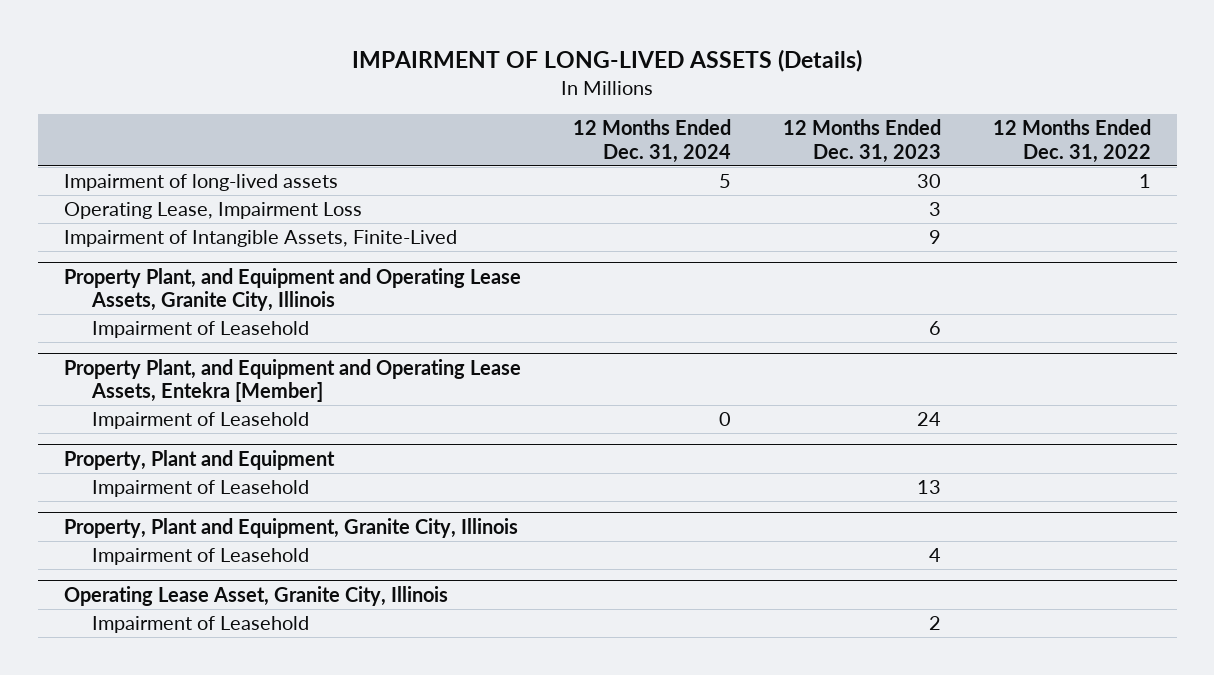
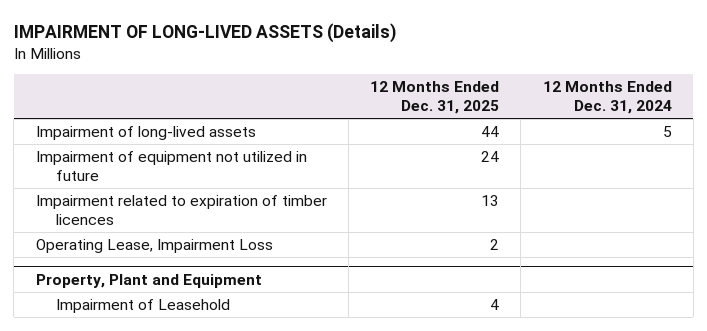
- | 12 Months Ended Dec. 31, 2024 | 12 Months Ended Dec. 31, 2023 | 12 Months Ended Dec. 31, 2022
+ | 12 Months Ended Dec. 31, 2025 | 12 Months Ended Dec. 31, 2024
+ Impairment of equipment not utilized in future | 24 |
+ Impairment related to expiration of timber licences | 13 |
- Impairment of Intangible Assets, Finite-Lived | | 9 |
- Property Plant, and Equipment and Operating Lease Assets, Granite City, Illinois
- Impairment of Leasehold | | 6 |
- Property Plant, and Equipment and Operating Lease Assets, Entekra [Member]
- Impairment of Leasehold | 0 | 24 |
- Property, Plant and Equipment, Granite City, Illinois
- Impairment of Leasehold | | 4 |
- Operating Lease Asset, Granite City, Illinois
- Impairment of Leasehold | | 2 |

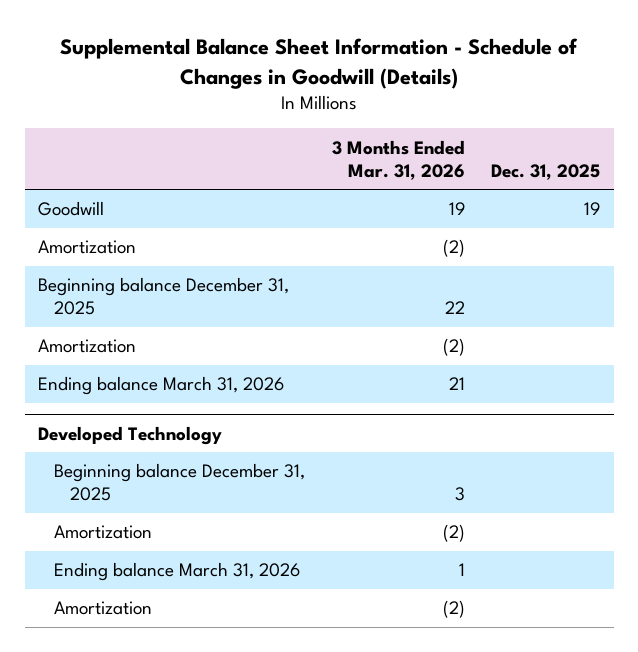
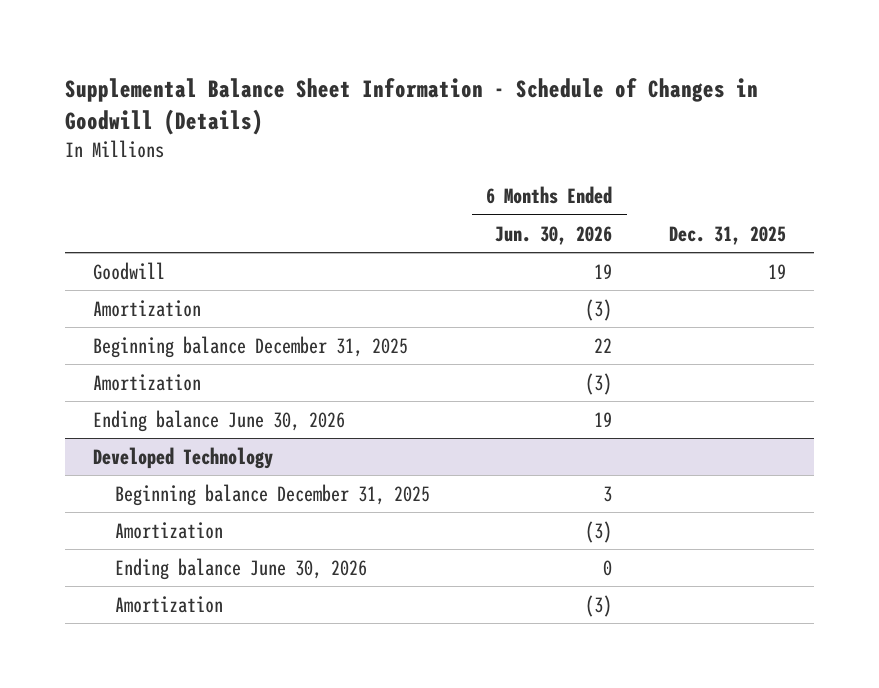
- | 3 Months Ended Mar. 31, 2026 | Dec. 31, 2025
+ | 6 Months Ended Jun. 30, 2026 | Dec. 31, 2025
- Ending balance March 31, 2026 | 21 |
+ Ending balance June 30, 2026 | 19 |
@ Developed Technology
- Ending balance March 31, 2026 | 1 |
+ Ending balance June 30, 2026 | 0 |

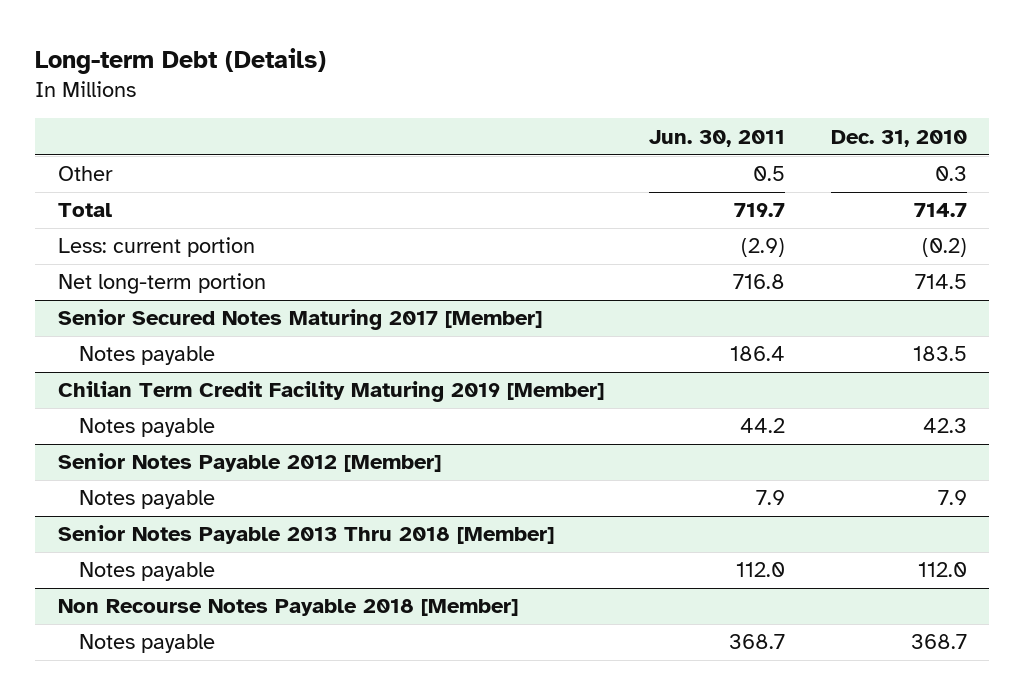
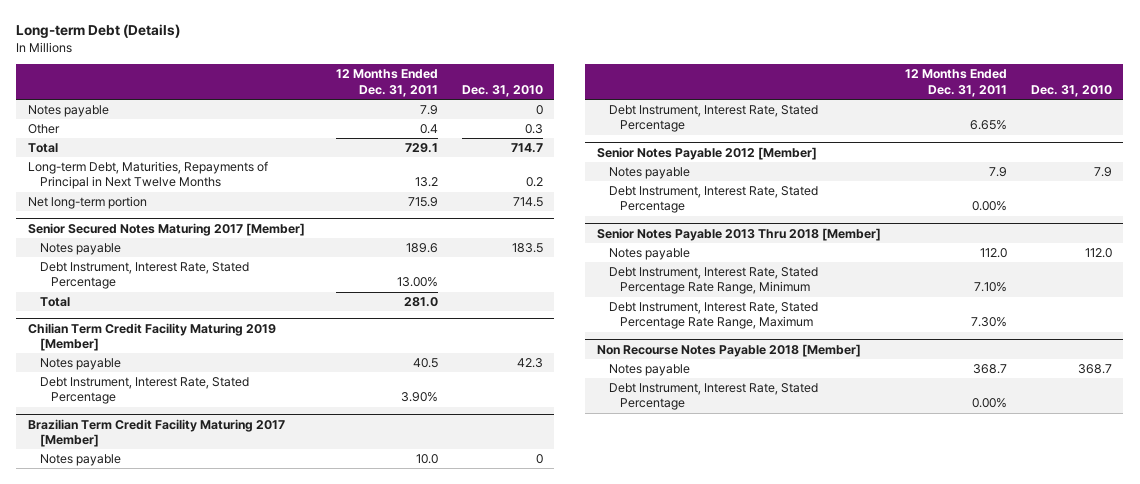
- | Jun. 30, 2011 | Dec. 31, 2010
+ | 12 Months Ended Dec. 31, 2011 | Dec. 31, 2010
+ Notes payable | 7.9 | 0
- Less: current portion | (2.9) | (0.2)
+ Long-term Debt, Maturities, Repayments of Principal in Next Twelve Months | 13.2 | 0.2
@ Senior Secured Notes Maturing 2017 [Member]
+ Debt Instrument, Interest Rate, Stated Percentage | 13.00% |
+ Total | 281.0 |
@ Chilian Term Credit Facility Maturing 2019 [Member]
+ Debt Instrument, Interest Rate, Stated Percentage | 3.90% |
+ Brazilian Term Credit Facility Maturing 2017 [Member]
+ Notes payable | 10.0 | 0
+ Debt Instrument, Interest Rate, Stated Percentage | 6.65% |
@ Senior Notes Payable 2012 [Member]
+ Debt Instrument, Interest Rate, Stated Percentage | 0.00% |
@ Senior Notes Payable 2013 Thru 2018 [Member]
+ Debt Instrument, Interest Rate, Stated Percentage Rate Range, Minimum | 7.10% |
+ Debt Instrument, Interest Rate, Stated Percentage Rate Range, Maximum | 7.30% |
@ Non Recourse Notes Payable 2018 [Member]
+ Debt Instrument, Interest Rate, Stated Percentage | 0.00% |

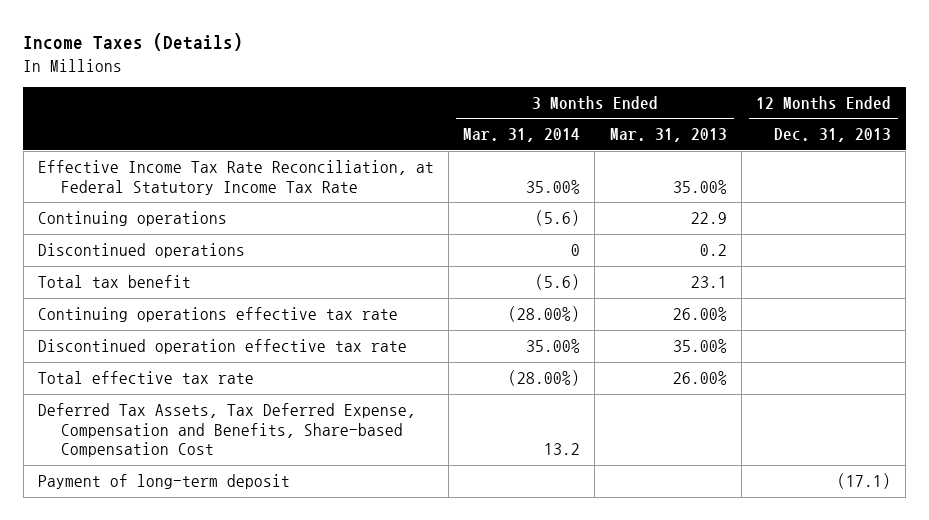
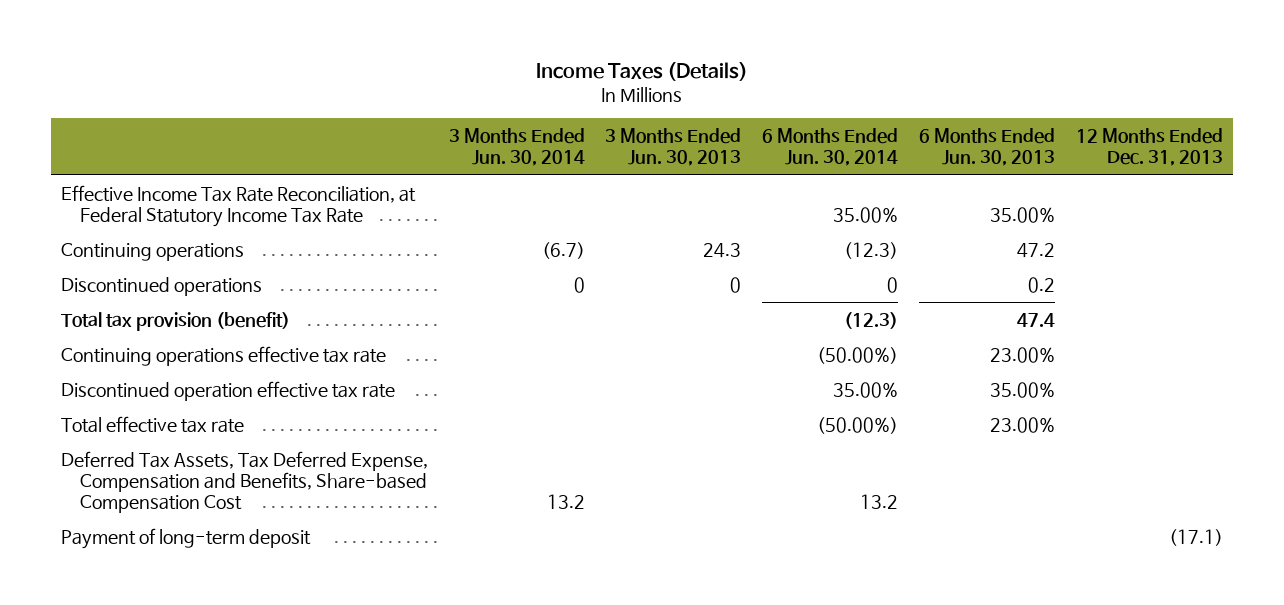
- | 3 Months Ended Mar. 31, 2014 | 3 Months Ended Mar. 31, 2013 | 12 Months Ended Dec. 31, 2013
+ | 3 Months Ended Jun. 30, 2014 | 3 Months Ended Jun. 30, 2013 | 6 Months Ended Jun. 30, 2014 | 6 Months Ended Jun. 30, 2013 | 12 Months Ended Dec. 31, 2013
- Total tax benefit | (5.6) | 23.1 |
+ Total tax provision (benefit) | | | (12.3) | 47.4 |

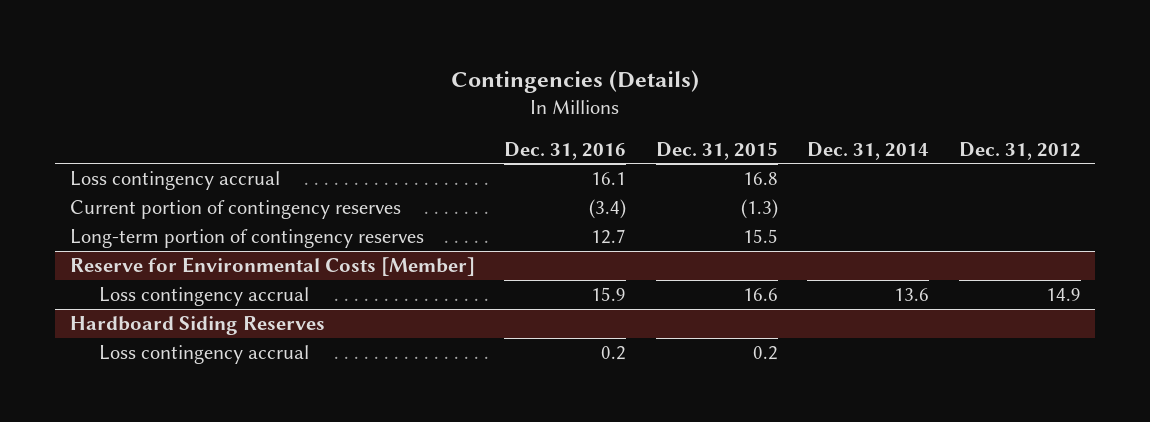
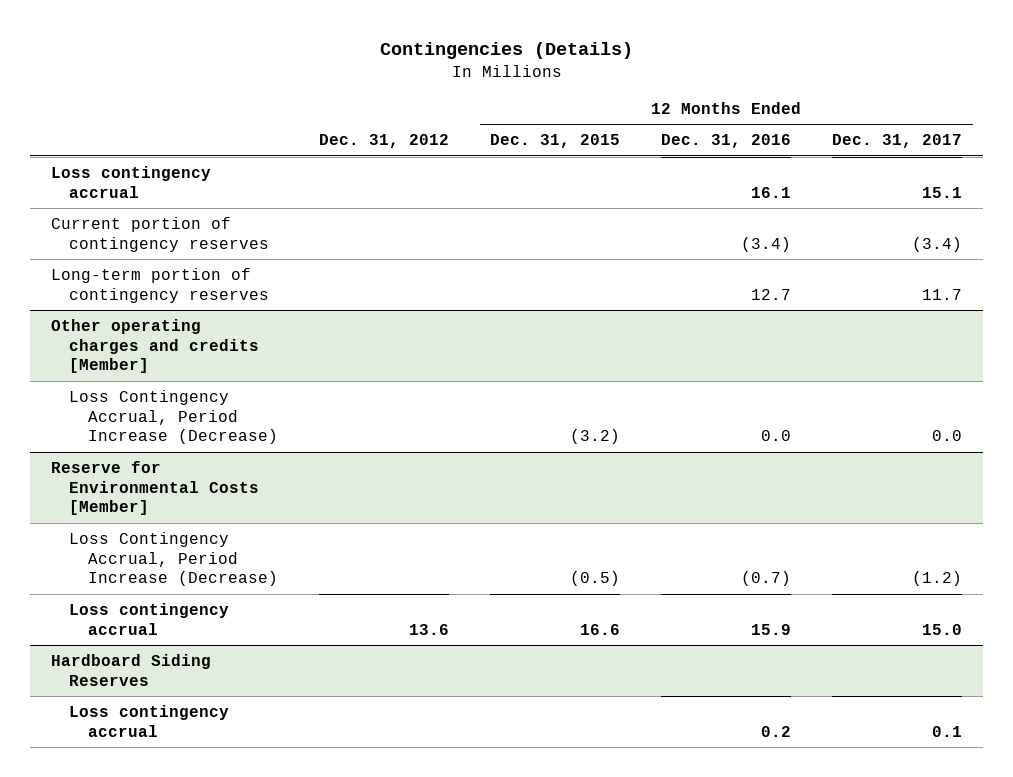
- | Dec. 31, 2016 | Dec. 31, 2015 | Dec. 31, 2014 | Dec. 31, 2012
+ | Dec. 31, 2012 | 12 Months Ended Dec. 31, 2015 | 12 Months Ended Dec. 31, 2016 | 12 Months Ended Dec. 31, 2017
+ Other operating charges and credits [Member]
+ Loss Contingency Accrual, Period Increase (Decrease) | | (3.2) | 0.0 | 0.0
@ Reserve for Environmental Costs [Member]
- Loss contingency accrual | 15.9 | 16.6 | 13.6 | 14.9
+ Loss Contingency Accrual, Period Increase (Decrease) | | (0.5) | (0.7) | (1.2)
+ Loss contingency accrual | 13.6 | 16.6 | 15.9 | 15.0

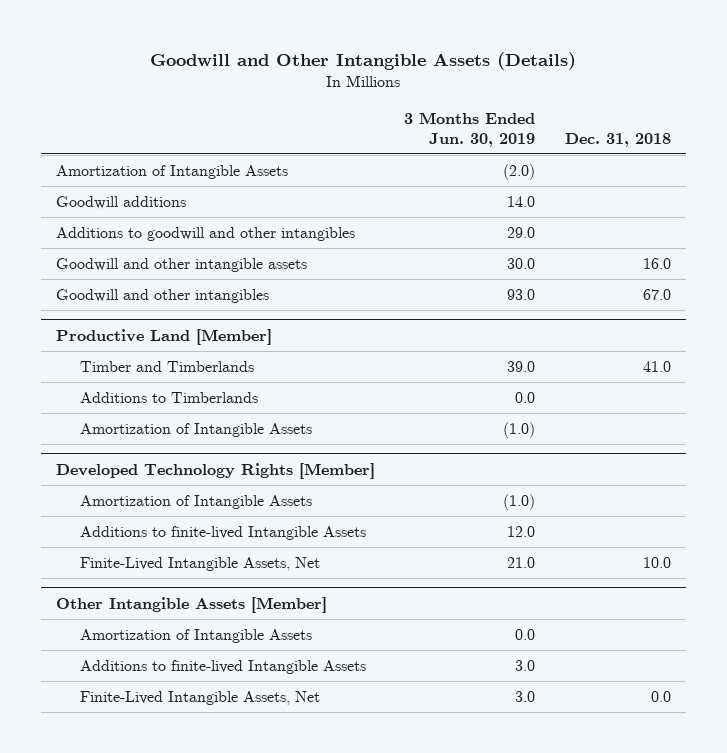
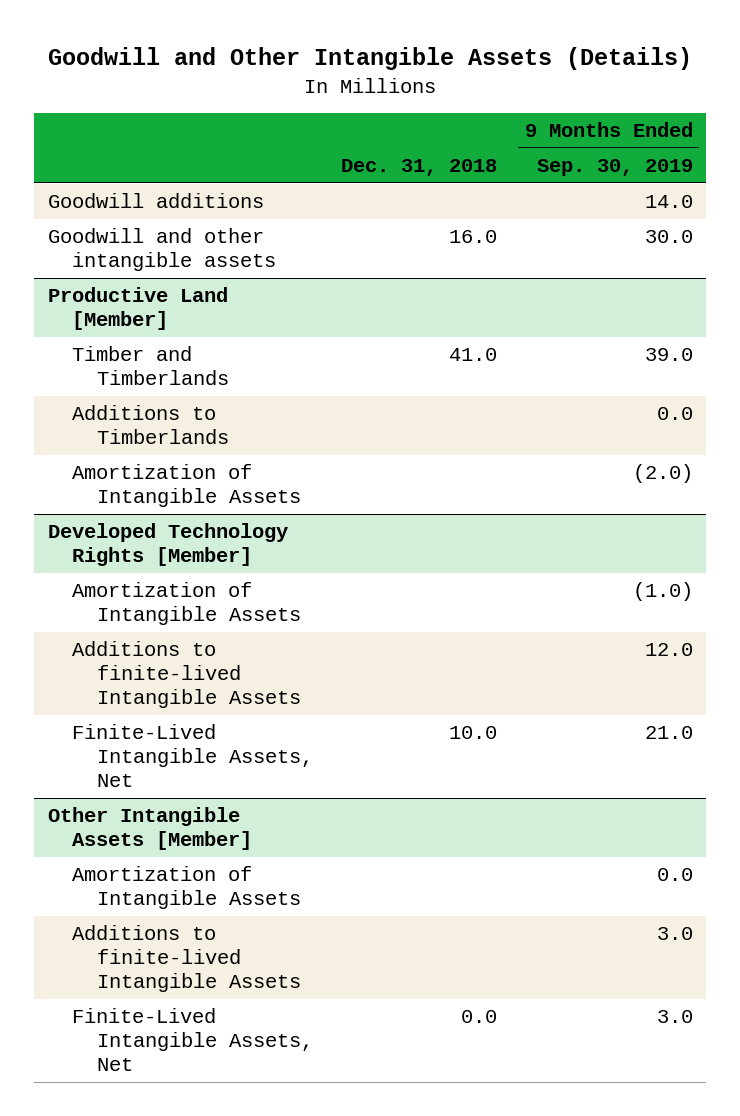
- | 3 Months Ended Jun. 30, 2019 | Dec. 31, 2018
+ | Dec. 31, 2018 | 9 Months Ended Sep. 30, 2019
- Amortization of Intangible Assets | (2.0) |
- Additions to goodwill and other intangibles | 29.0 |
- Goodwill and other intangibles | 93.0 | 67.0

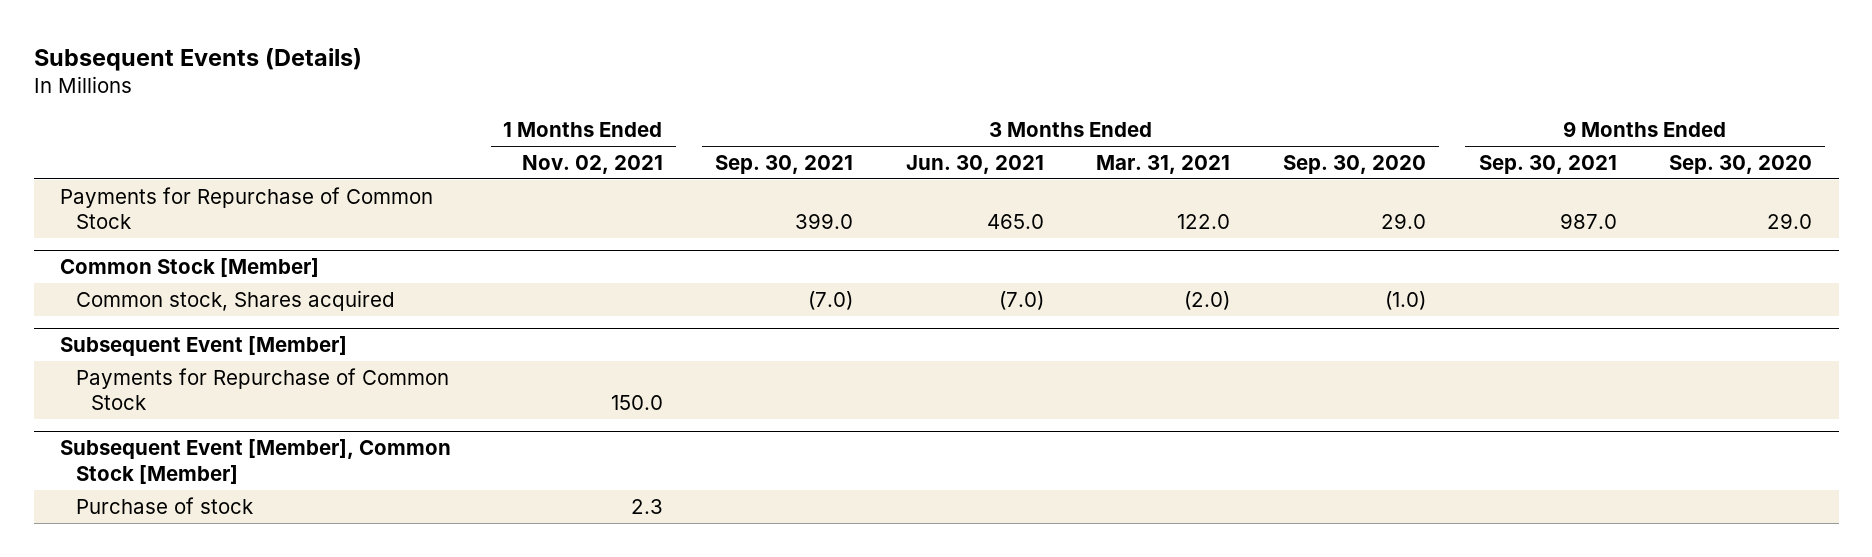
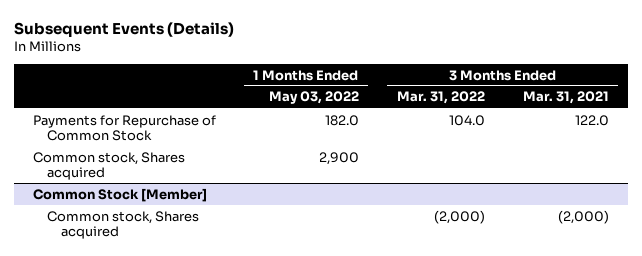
- | 1 Months Ended Nov. 02, 2021 | 3 Months Ended Sep. 30, 2021 | 3 Months Ended Jun. 30, 2021 | 3 Months Ended Mar. 31, 2021 | 3 Months Ended Sep. 30, 2020 | 9 Months Ended Sep. 30, 2021 | 9 Months Ended Sep. 30, 2020
+ | 1 Months Ended May 03, 2022 | 3 Months Ended Mar. 31, 2022 | 3 Months Ended Mar. 31, 2021
+ Common stock, Shares acquired | 2,900 | |
@ Common Stock [Member]
- Common stock, Shares acquired | | (7.0) | (7.0) | (2.0) | (1.0) | |
- Subsequent Event [Member]
- Payments for Repurchase of Common Stock | 150.0 | | | | | |
- Subsequent Event [Member], Common Stock [Member]
- Purchase of stock | 2.3 | | | | | |
@ Common Stock [Member]
+ Common stock, Shares acquired | | (2,000) | (2,000)

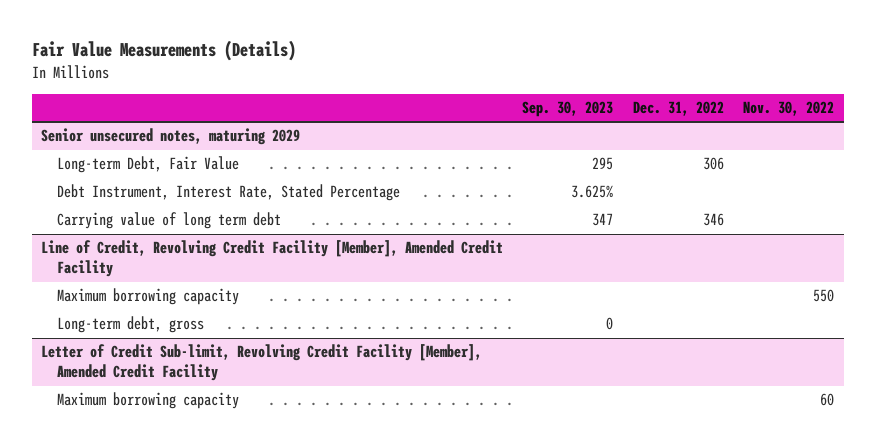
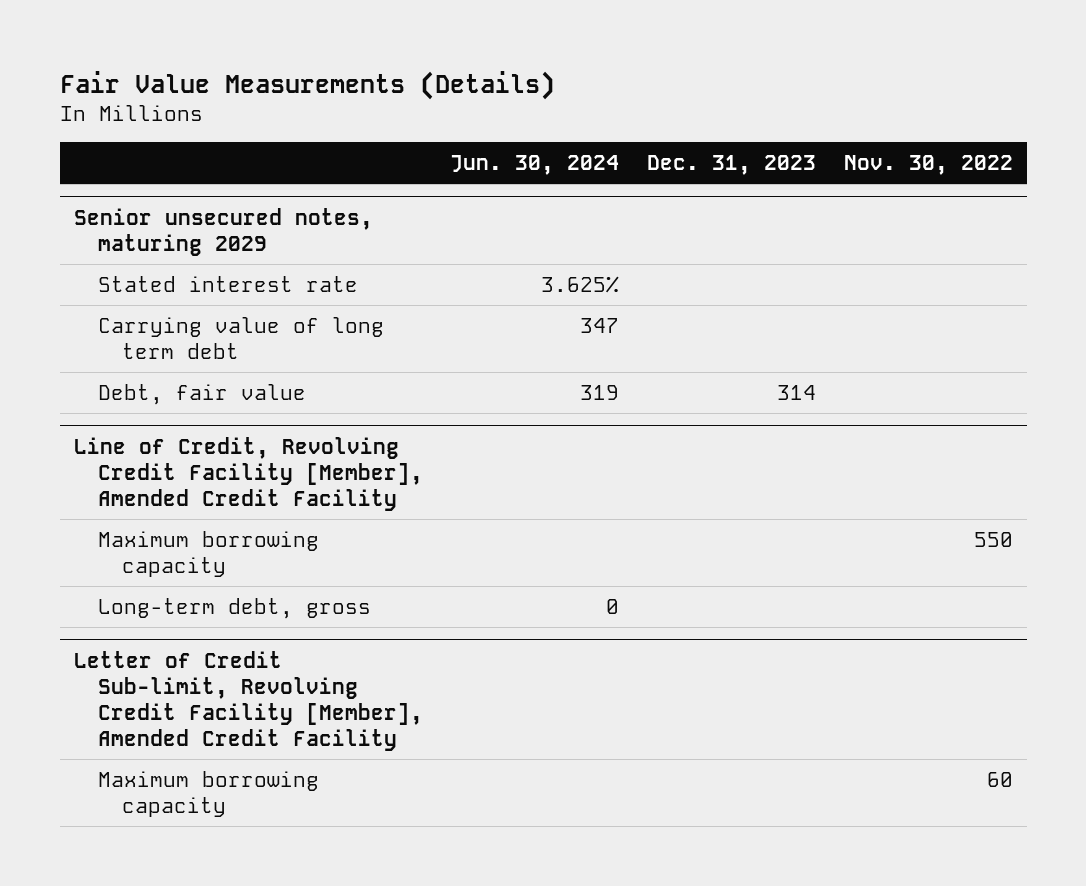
- | Sep. 30, 2023 | Dec. 31, 2022 | Nov. 30, 2022
+ | Jun. 30, 2024 | Dec. 31, 2023 | Nov. 30, 2022
@ Senior unsecured notes, maturing 2029
- Long-term Debt, Fair Value | 295 | 306 |
- Debt Instrument, Interest Rate, Stated Percentage | 3.625% | |
+ Stated interest rate | 3.625% | |
+ Debt, fair value | 319 | 314 |

